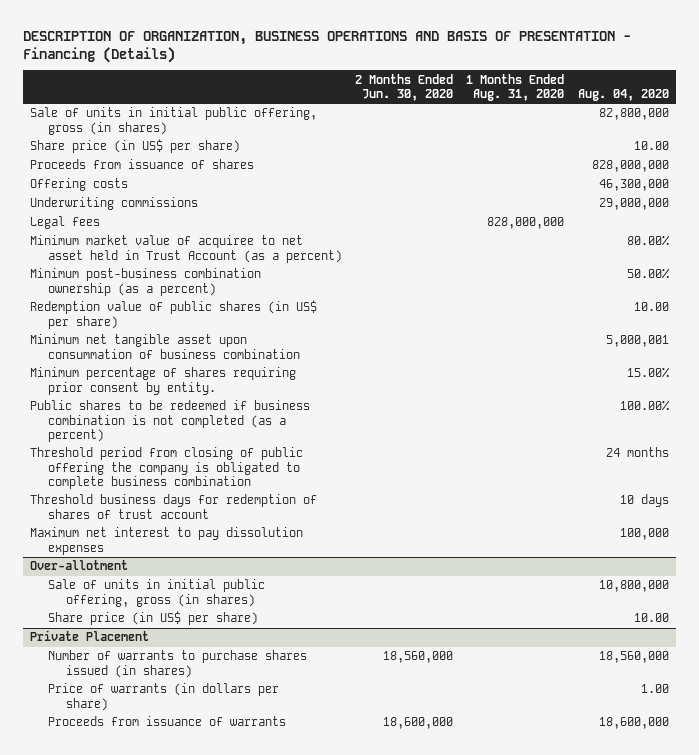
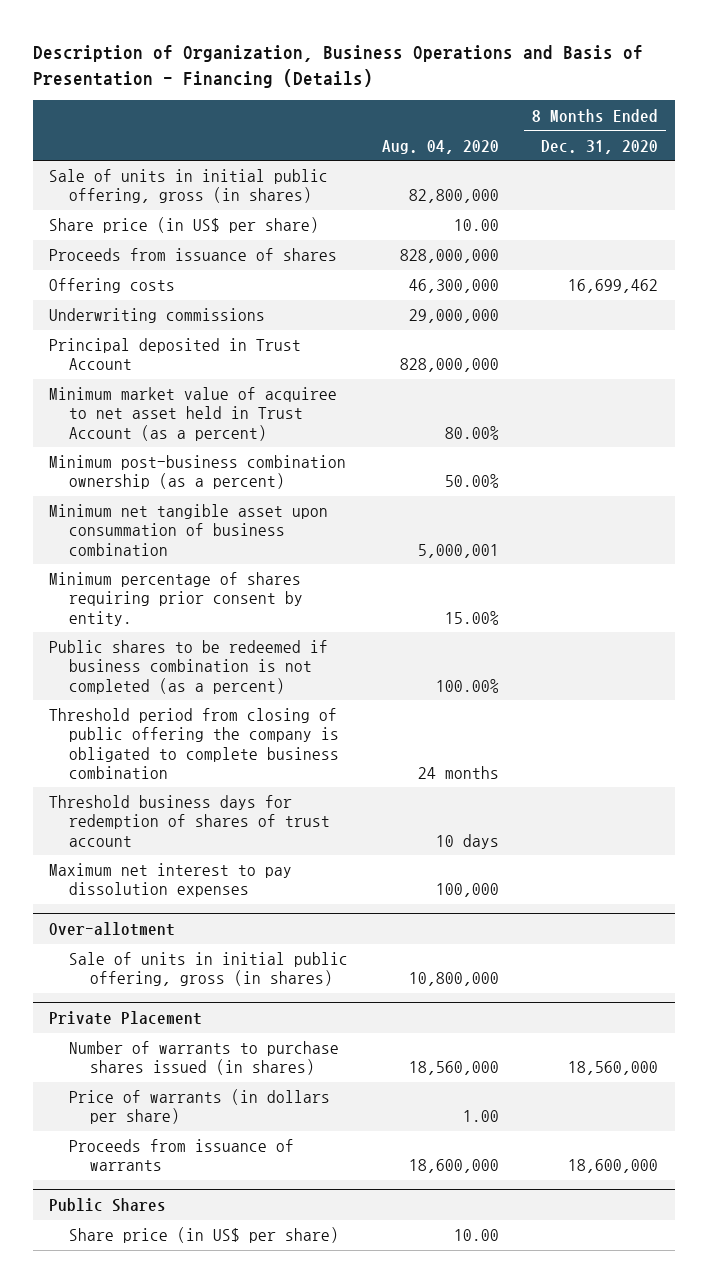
- DESCRIPTION OF ORGANIZATION, BUSINESS OPERATIONS AND BASIS OF PRESENTATION - Financing (Details)
+ Description of Organization, Business Operations and Basis of Presentation - Financing (Details)
- | 2 Months Ended Jun. 30, 2020 | 1 Months Ended Aug. 31, 2020 | Aug. 04, 2020
+ | Aug. 04, 2020 | 8 Months Ended Dec. 31, 2020
- Legal fees | | 828,000,000 |
+ Principal deposited in Trust Account | 828,000,000 |
- Redemption value of public shares (in US$ per share) | | | 10.00
@ Over-allotment
- Share price (in US$ per share) | | | 10.00
+ Public Shares
+ Share price (in US$ per share) | 10.00 |

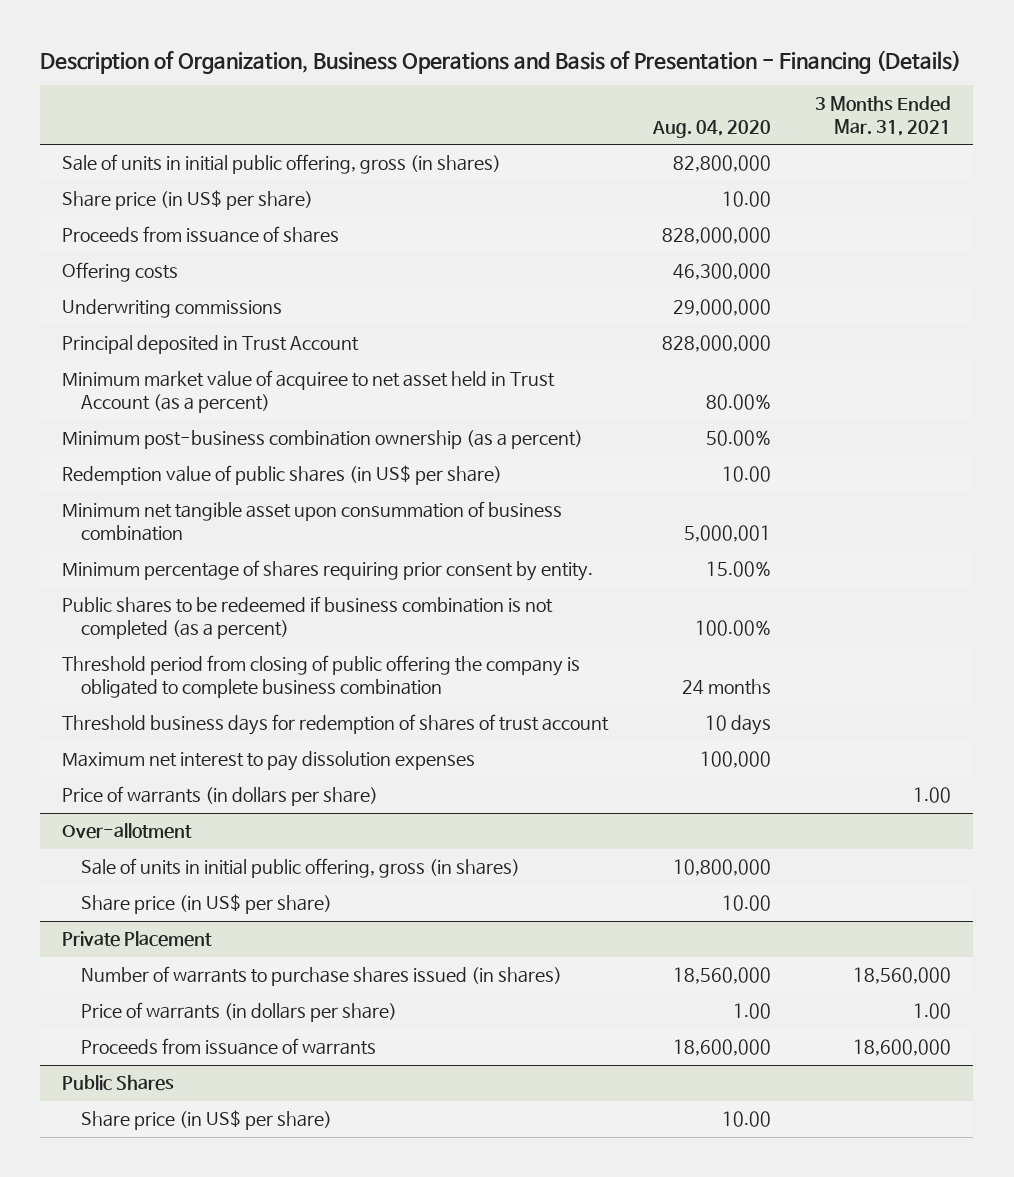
- | Aug. 04, 2020 | 8 Months Ended Dec. 31, 2020
+ | Aug. 04, 2020 | 3 Months Ended Mar. 31, 2021
+ Redemption value of public shares (in US$ per share) | 10.00 |
+ Price of warrants (in dollars per share) | | 1.00
@ Over-allotment
+ Share price (in US$ per share) | 10.00 |

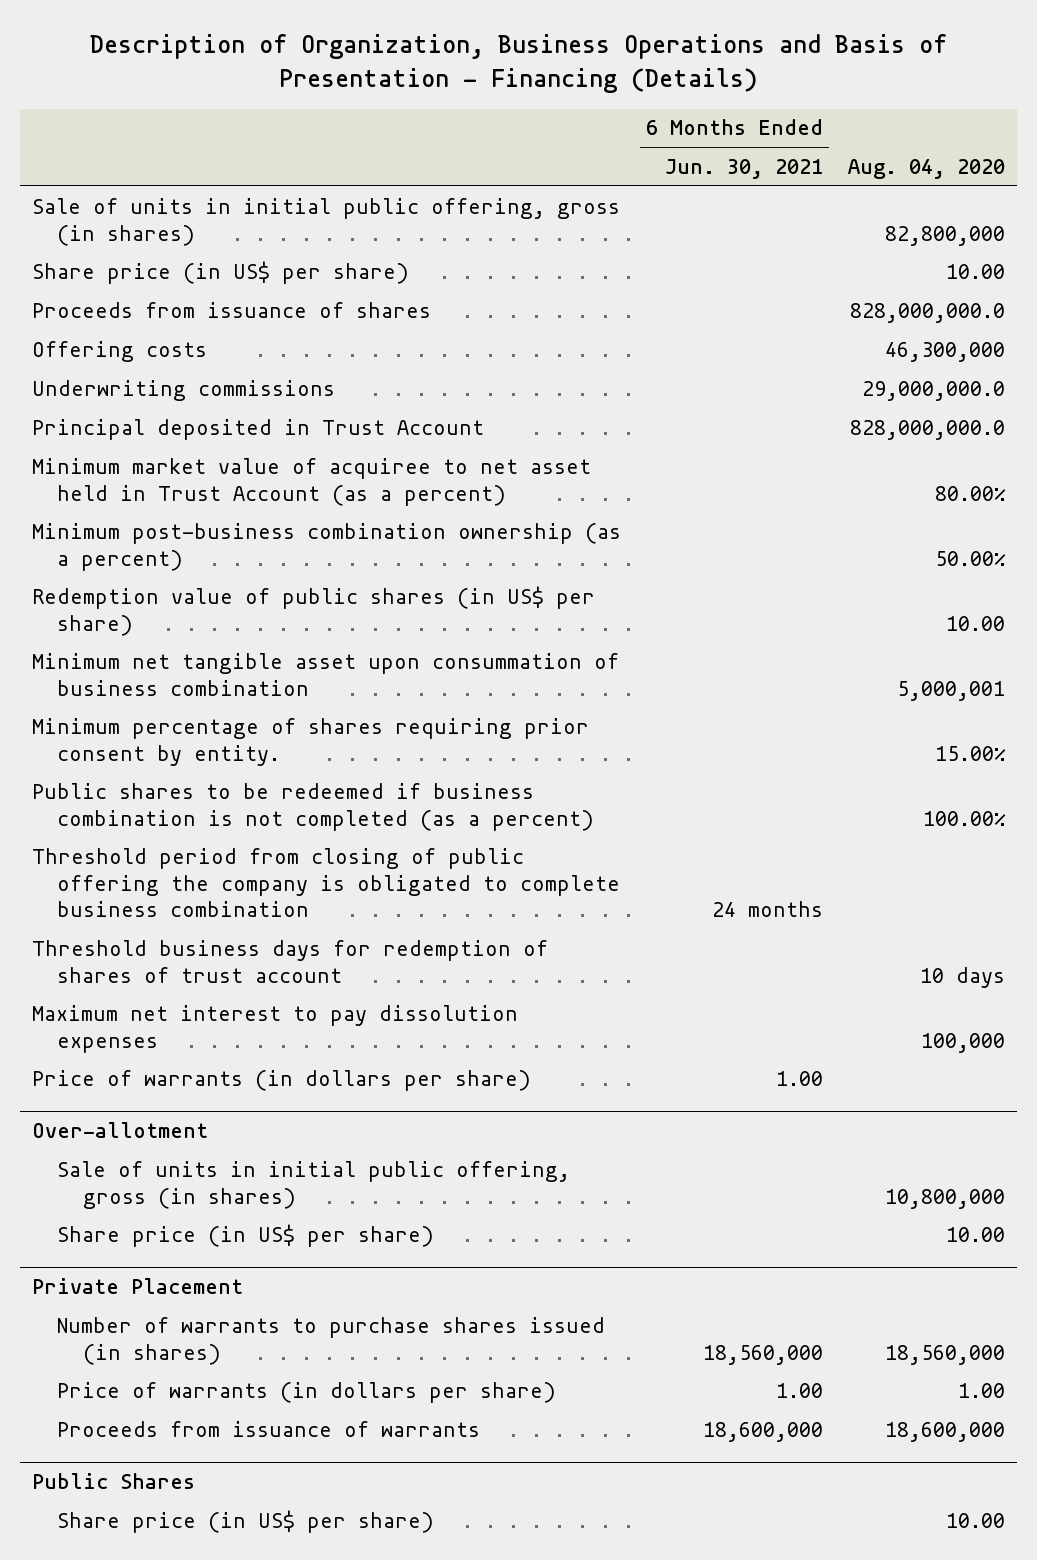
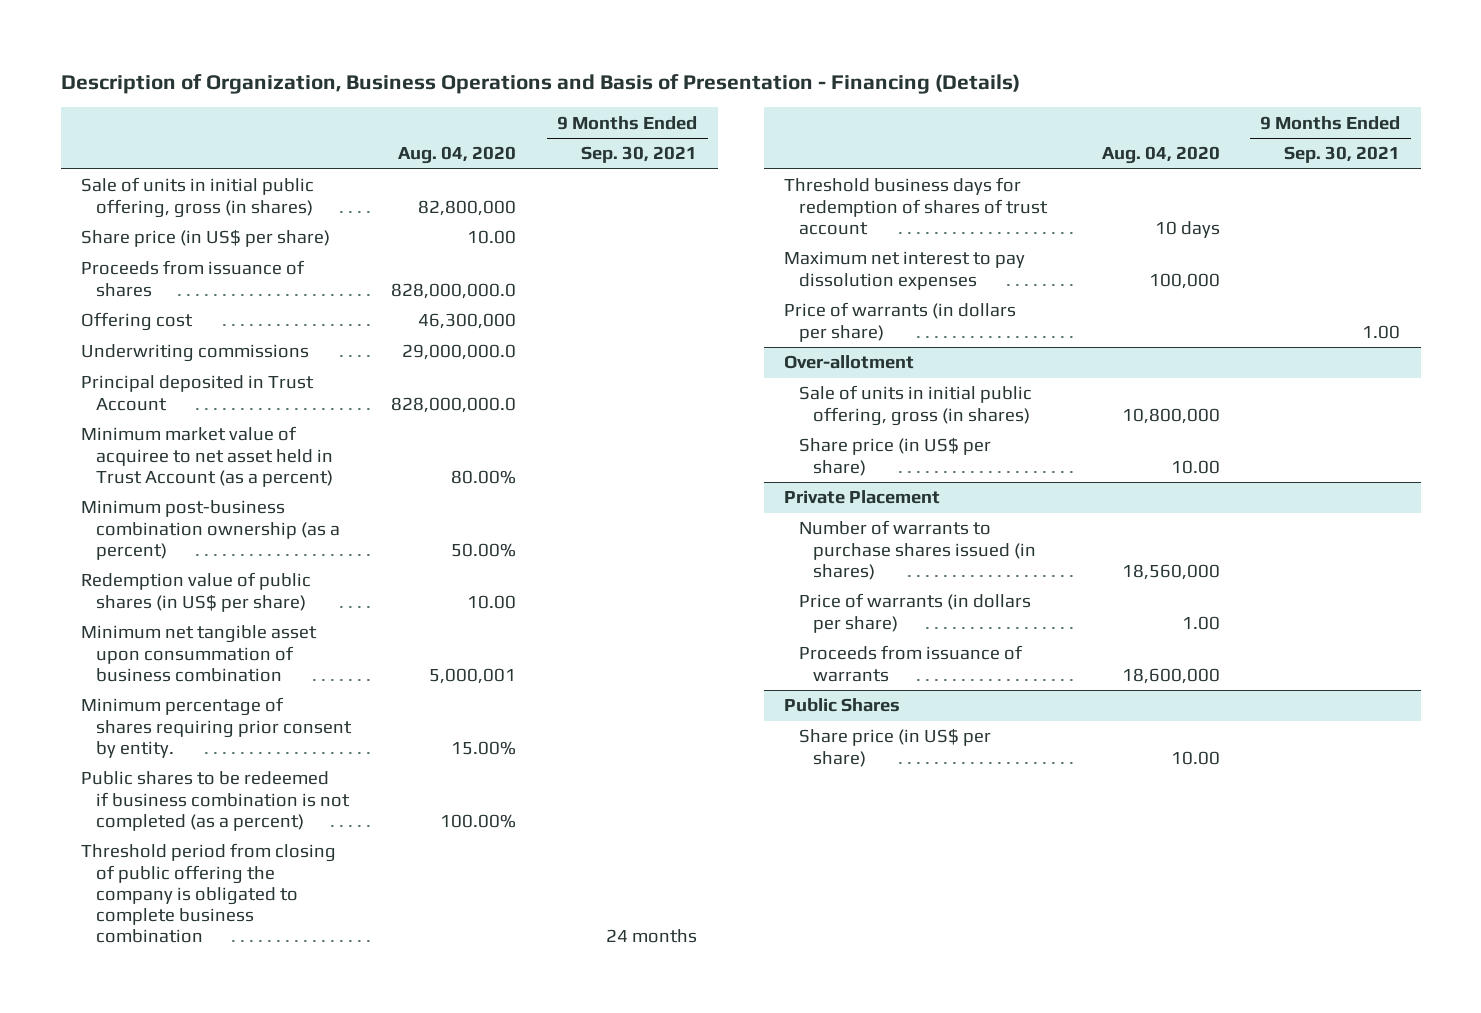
- | 6 Months Ended Jun. 30, 2021 | Aug. 04, 2020
+ | Aug. 04, 2020 | 9 Months Ended Sep. 30, 2021
- Offering costs | | 46,300,000
+ Offering cost | 46,300,000 |

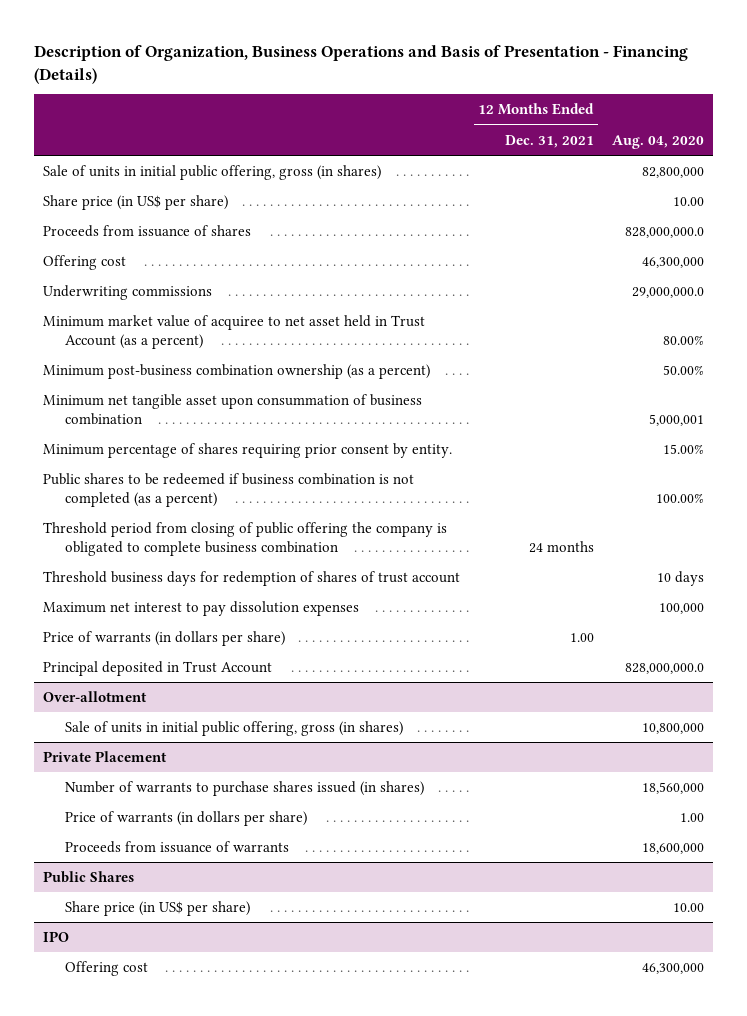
- | Aug. 04, 2020 | 9 Months Ended Sep. 30, 2021
+ | 12 Months Ended Dec. 31, 2021 | Aug. 04, 2020
- Redemption value of public shares (in US$ per share) | 10.00 |
moved down: Principal deposited in Trust Account | | 828,000,000.0
@ Over-allotment
- Share price (in US$ per share) | 10.00 |
+ IPO
+ Offering cost | | 46,300,000

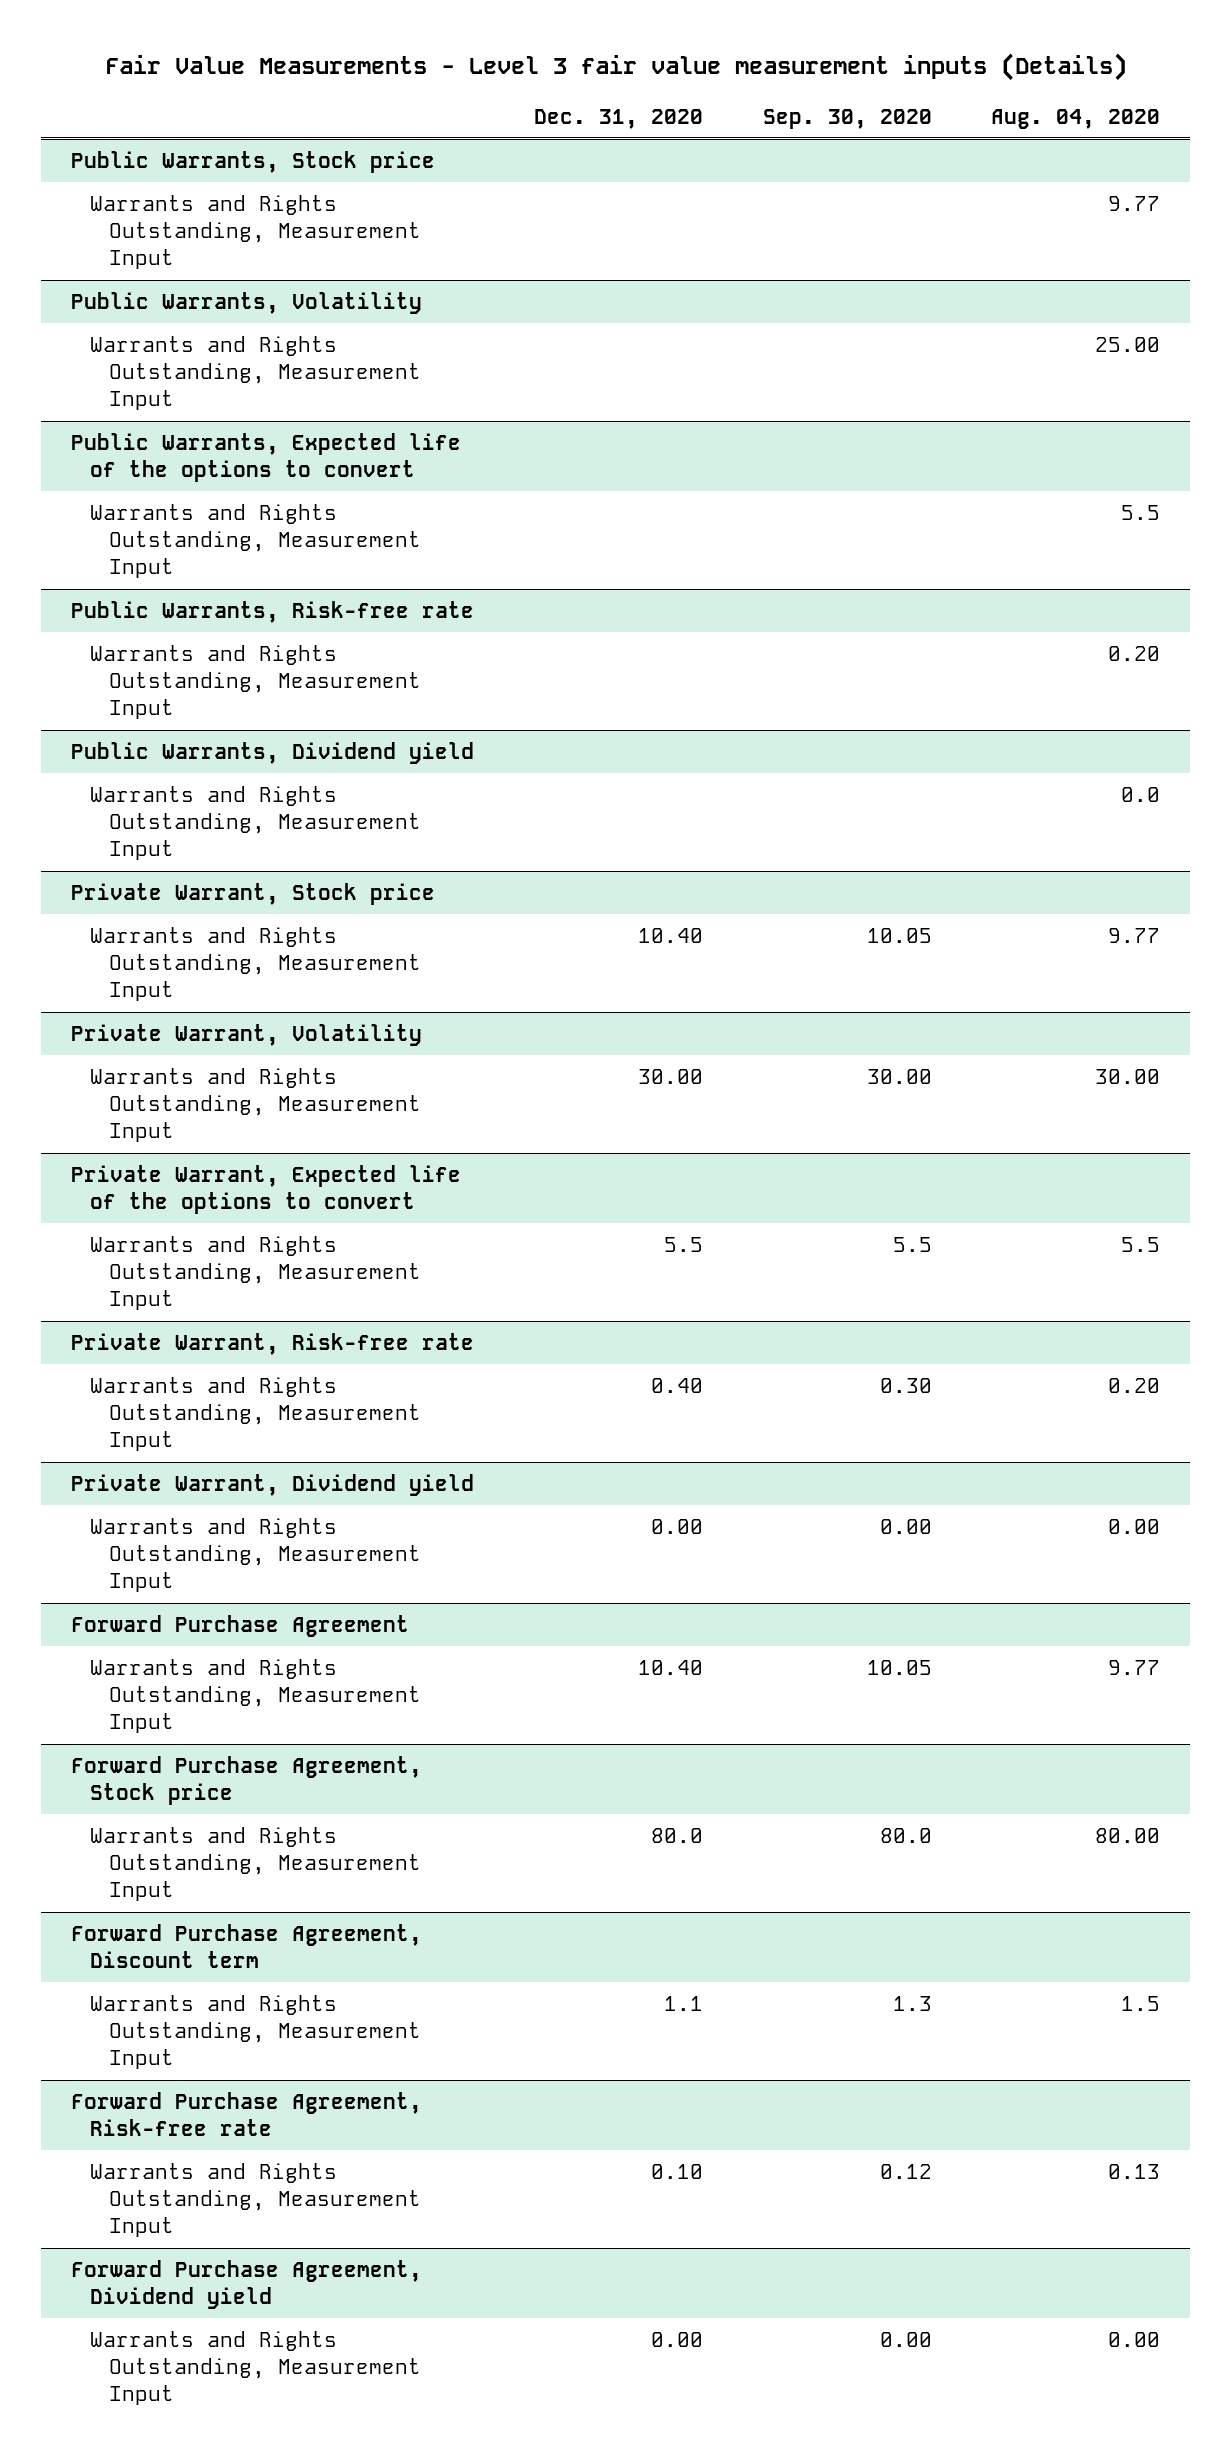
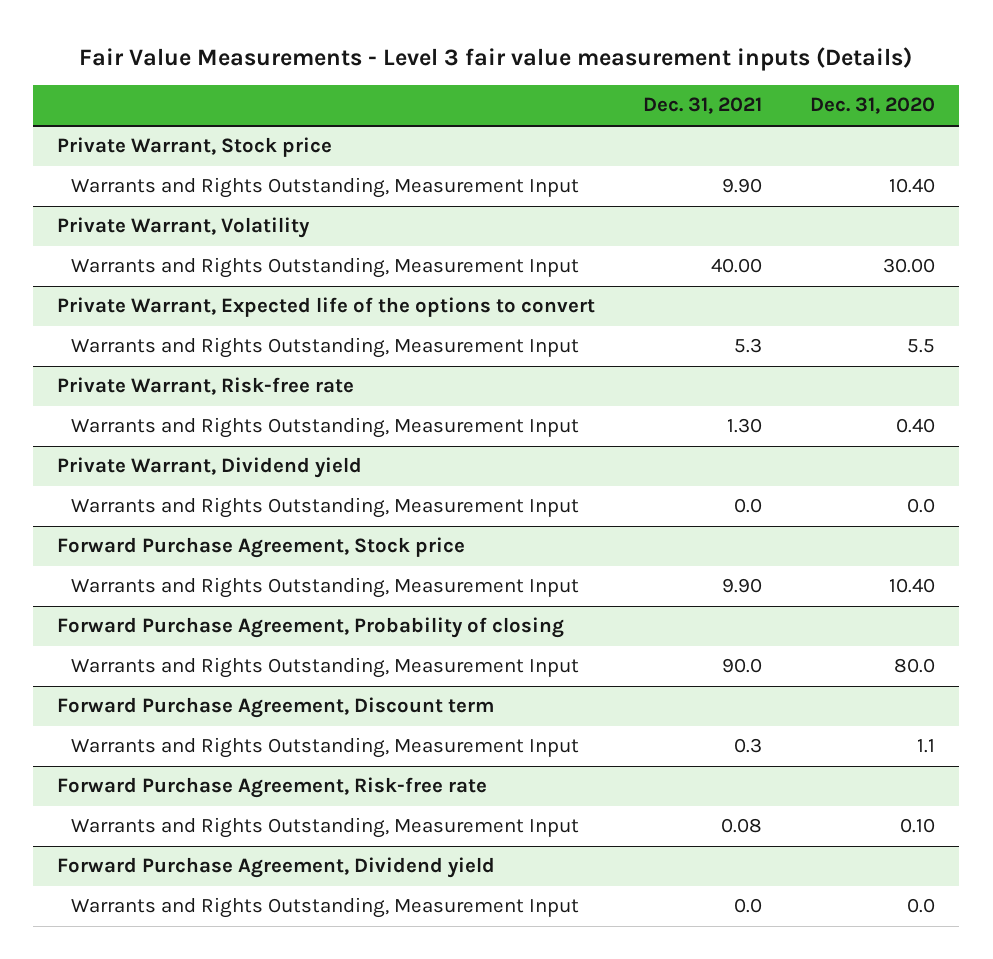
- | Dec. 31, 2020 | Sep. 30, 2020 | Aug. 04, 2020
+ | Dec. 31, 2021 | Dec. 31, 2020
- Public Warrants, Stock price
- Warrants and Rights Outstanding, Measurement Input | | | 9.77
- Public Warrants, Volatility
- Warrants and Rights Outstanding, Measurement Input | | | 25.00
- Public Warrants, Expected life of the options to convert
- Warrants and Rights Outstanding, Measurement Input | | | 5.5
- Public Warrants, Risk-free rate
- Warrants and Rights Outstanding, Measurement Input | | | 0.20
- Public Warrants, Dividend yield
- Warrants and Rights Outstanding, Measurement Input | | | 0.0
@ Private Warrant, Dividend yield
- Warrants and Rights Outstanding, Measurement Input | 0.00 | 0.00 | 0.00
- Forward Purchase Agreement
- Warrants and Rights Outstanding, Measurement Input | 10.40 | 10.05 | 9.77
@ Private Warrant, Dividend yield
+ Warrants and Rights Outstanding, Measurement Input | 0.0 | 0.0
@ Forward Purchase Agreement, Stock price
+ Warrants and Rights Outstanding, Measurement Input | 9.90 | 10.40
+ Forward Purchase Agreement, Probability of closing
@ Forward Purchase Agreement, Dividend yield
- Warrants and Rights Outstanding, Measurement Input | 0.00 | 0.00 | 0.00
+ Warrants and Rights Outstanding, Measurement Input | 0.0 | 0.0

